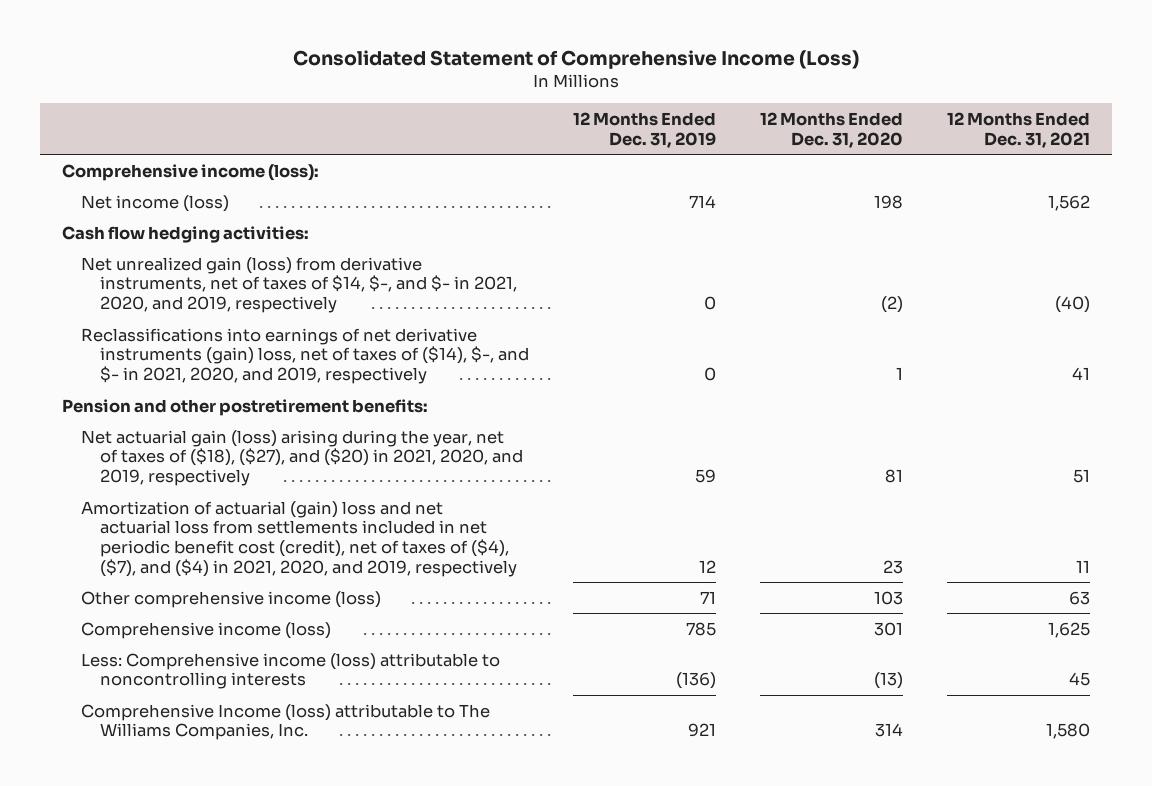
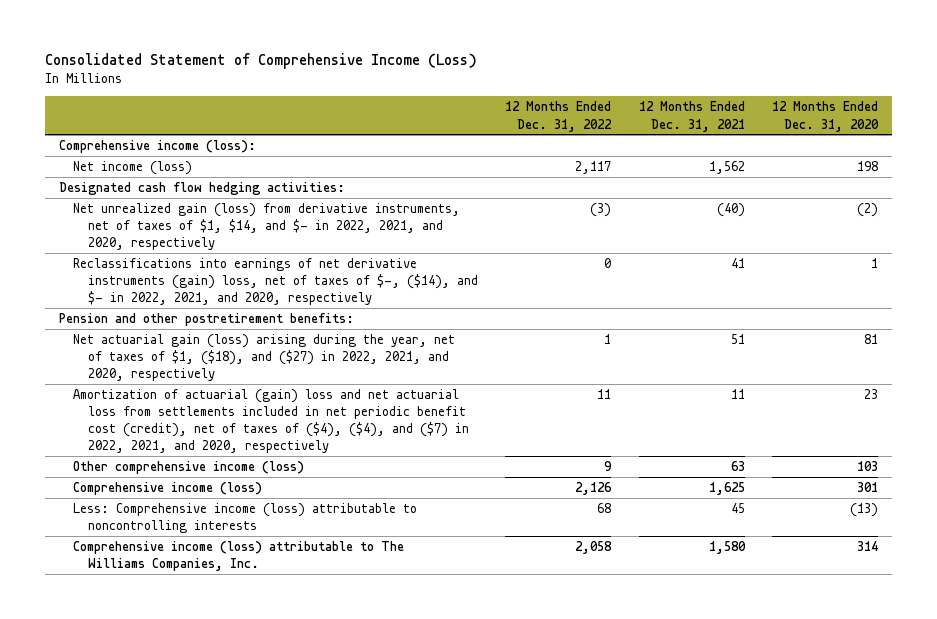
- | 12 Months Ended Dec. 31, 2019 | 12 Months Ended Dec. 31, 2020 | 12 Months Ended Dec. 31, 2021
+ | 12 Months Ended Dec. 31, 2022 | 12 Months Ended Dec. 31, 2021 | 12 Months Ended Dec. 31, 2020
- Cash flow hedging activities:
- Net unrealized gain (loss) from derivative instruments, net of taxes of $14, $-, and $- in 2021, 2020, and 2019, respectively | 0 | (2) | (40)
- Reclassifications into earnings of net derivative instruments (gain) loss, net of taxes of ($14), $-, and $- in 2021, 2020, and 2019, respectively | 0 | 1 | 41
+ Designated cash flow hedging activities:
+ Net unrealized gain (loss) from derivative instruments, net of taxes of $1, $14, and $- in 2022, 2021, and 2020, respectively | (3) | (40) | (2)
+ Reclassifications into earnings of net derivative instruments (gain) loss, net of taxes of $-, ($14), and $- in 2022, 2021, and 2020, respectively | 0 | 41 | 1
- Net actuarial gain (loss) arising during the year, net of taxes of ($18), ($27), and ($20) in 2021, 2020, and 2019, respectively | 59 | 81 | 51
- Amortization of actuarial (gain) loss and net actuarial loss from settlements included in net periodic benefit cost (credit), net of taxes of ($4), ($7), and ($4) in 2021, 2020, and 2019, respectively | 12 | 23 | 11
+ Net actuarial gain (loss) arising during the year, net of taxes of $1, ($18), and ($27) in 2022, 2021, and 2020, respectively | 1 | 51 | 81
+ Amortization of actuarial (gain) loss and net actuarial loss from settlements included in net periodic benefit cost (credit), net of taxes of ($4), ($4), and ($7) in 2022, 2021, and 2020, respectively | 11 | 11 | 23
- Comprehensive Income (loss) attributable to The Williams Companies, Inc. | 921 | 314 | 1,580
+ Comprehensive income (loss) attributable to The Williams Companies, Inc. | 2,058 | 1,580 | 314

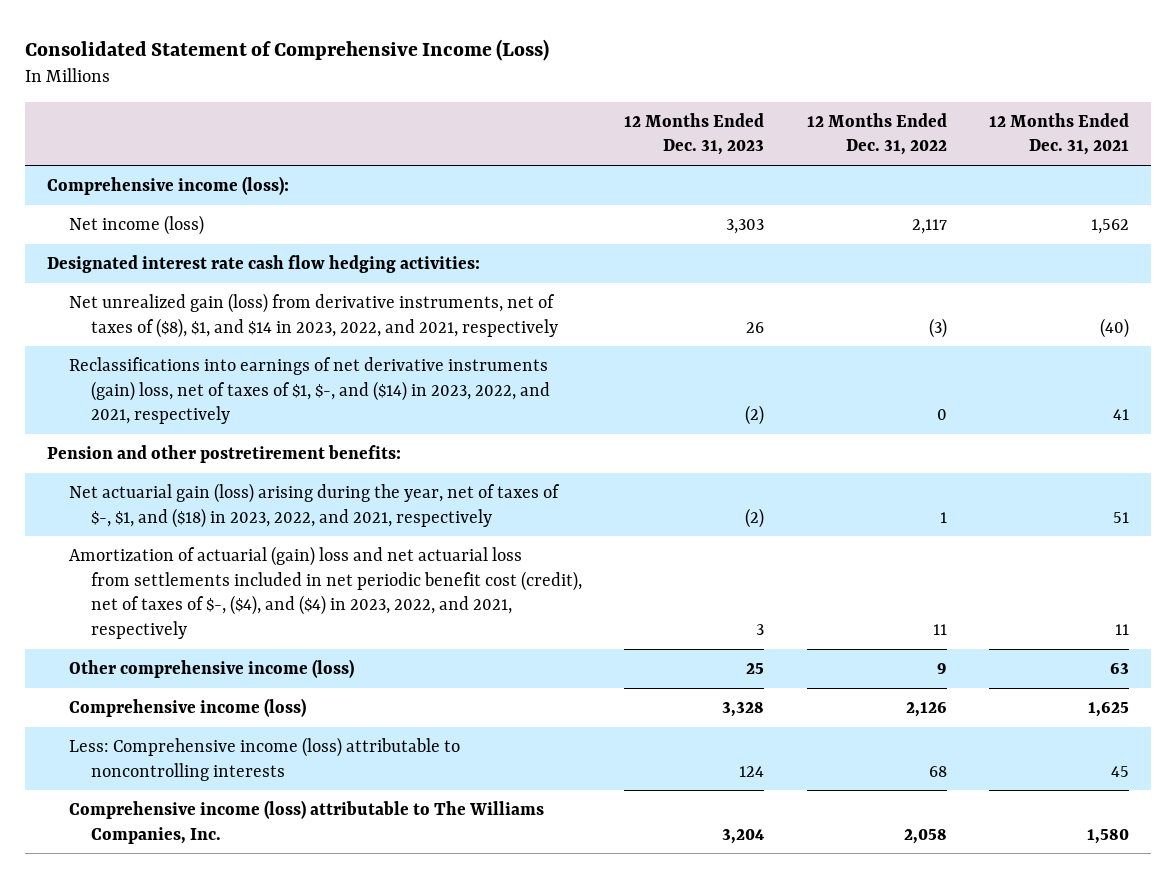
- | 12 Months Ended Dec. 31, 2022 | 12 Months Ended Dec. 31, 2021 | 12 Months Ended Dec. 31, 2020
+ | 12 Months Ended Dec. 31, 2023 | 12 Months Ended Dec. 31, 2022 | 12 Months Ended Dec. 31, 2021
- Designated cash flow hedging activities:
- Net unrealized gain (loss) from derivative instruments, net of taxes of $1, $14, and $- in 2022, 2021, and 2020, respectively | (3) | (40) | (2)
- Reclassifications into earnings of net derivative instruments (gain) loss, net of taxes of $-, ($14), and $- in 2022, 2021, and 2020, respectively | 0 | 41 | 1
+ Designated interest rate cash flow hedging activities:
+ Net unrealized gain (loss) from derivative instruments, net of taxes of ($8), $1, and $14 in 2023, 2022, and 2021, respectively | 26 | (3) | (40)
+ Reclassifications into earnings of net derivative instruments (gain) loss, net of taxes of $1, $-, and ($14) in 2023, 2022, and 2021, respectively | (2) | 0 | 41
- Net actuarial gain (loss) arising during the year, net of taxes of $1, ($18), and ($27) in 2022, 2021, and 2020, respectively | 1 | 51 | 81
- Amortization of actuarial (gain) loss and net actuarial loss from settlements included in net periodic benefit cost (credit), net of taxes of ($4), ($4), and ($7) in 2022, 2021, and 2020, respectively | 11 | 11 | 23
+ Net actuarial gain (loss) arising during the year, net of taxes of $-, $1, and ($18) in 2023, 2022, and 2021, respectively | (2) | 1 | 51
+ Amortization of actuarial (gain) loss and net actuarial loss from settlements included in net periodic benefit cost (credit), net of taxes of $-, ($4), and ($4) in 2023, 2022, and 2021, respectively | 3 | 11 | 11

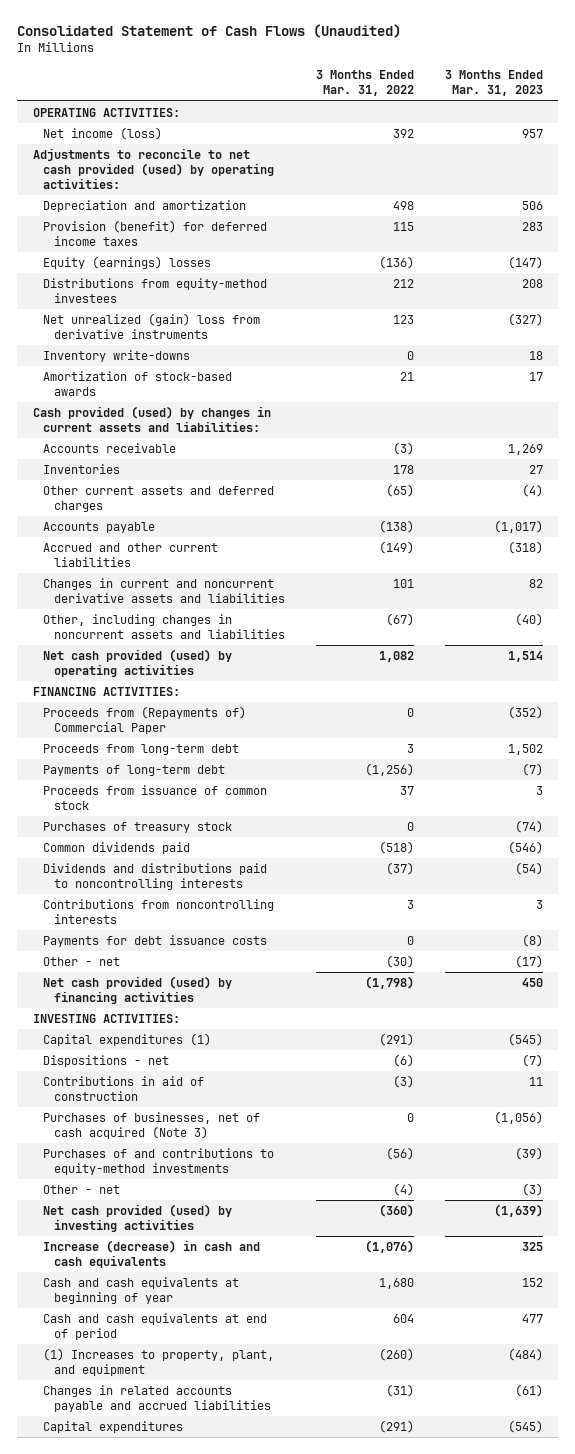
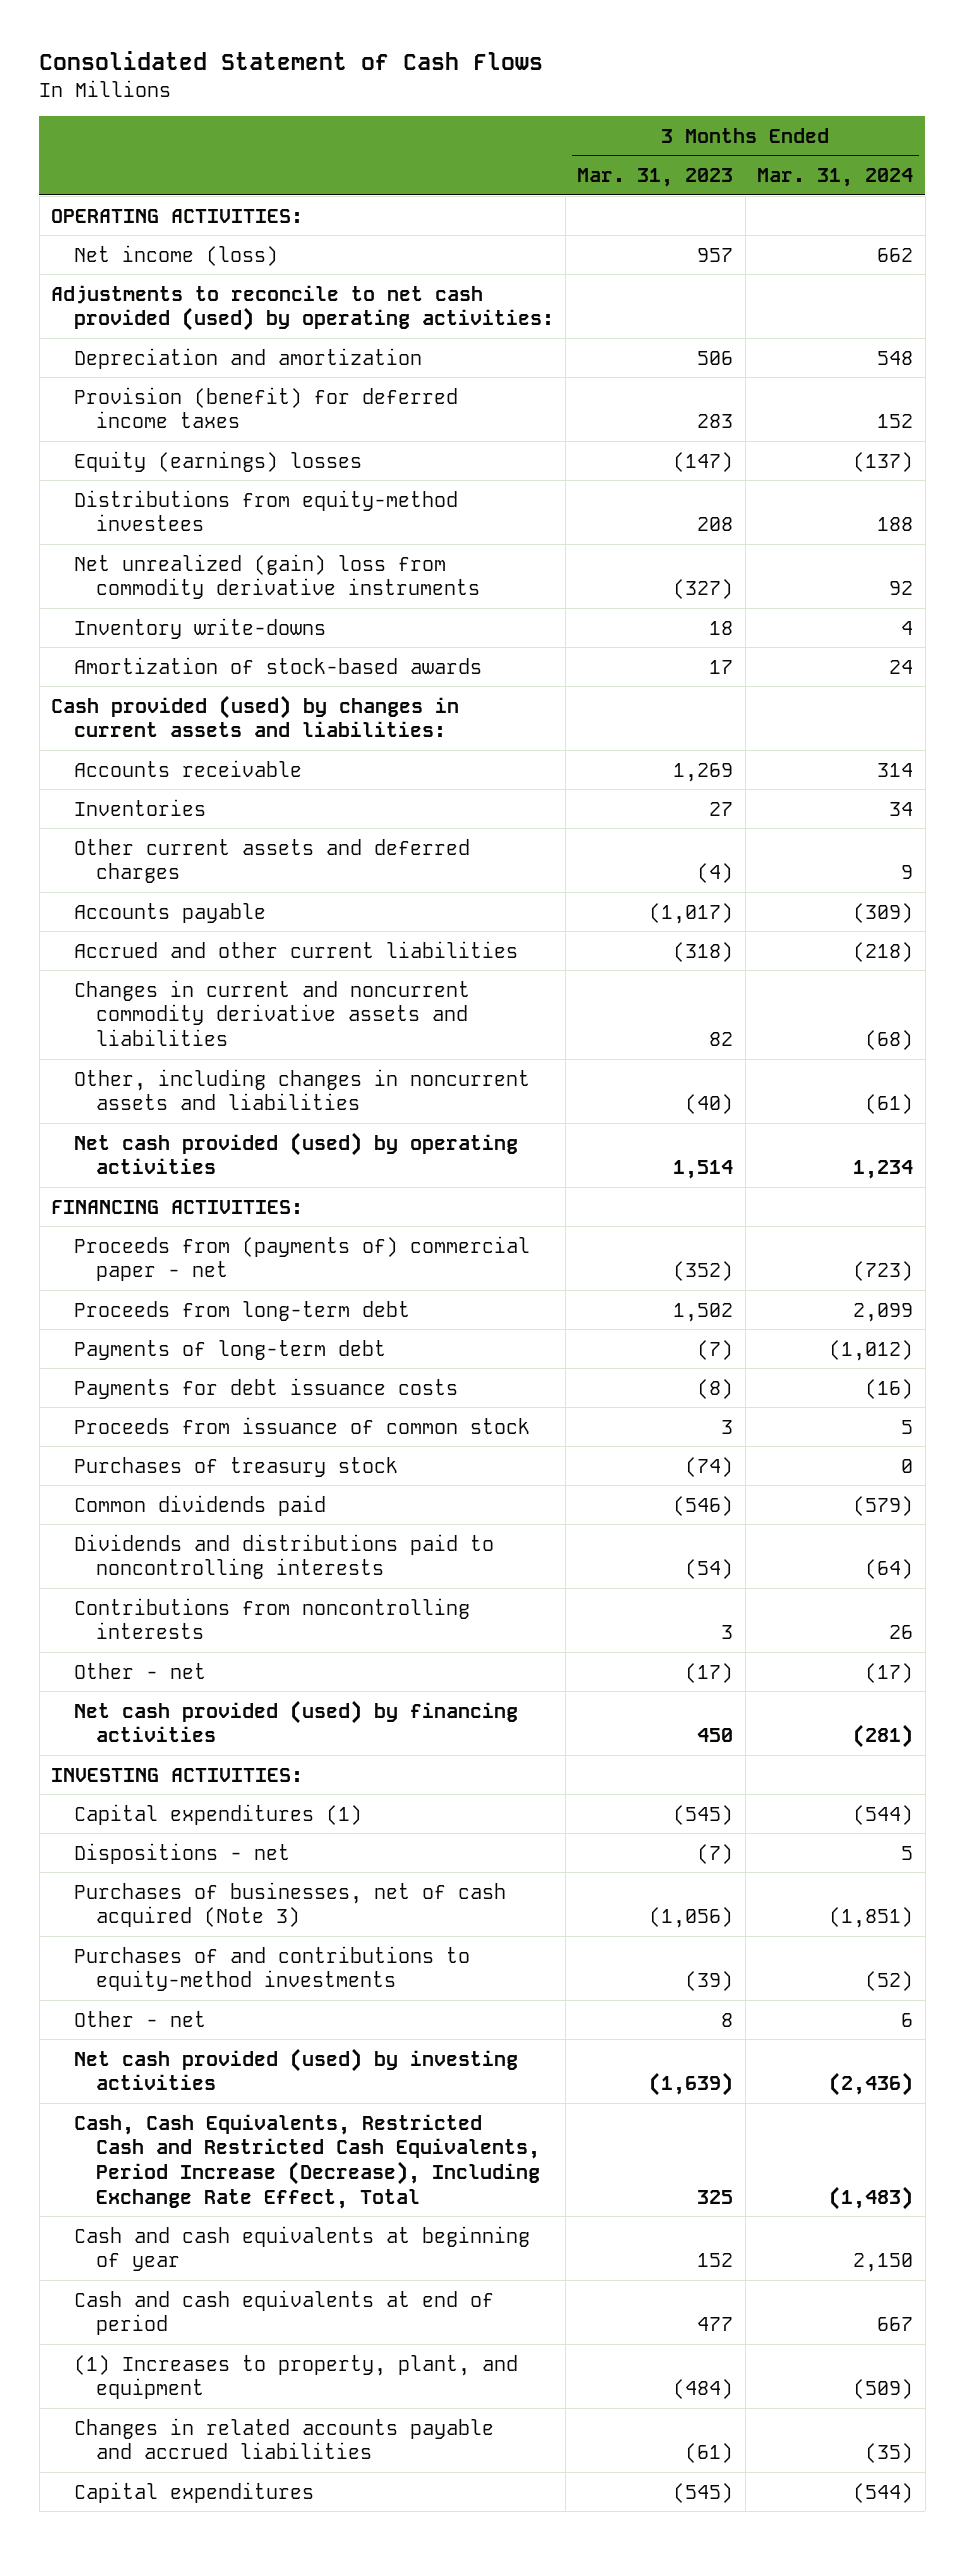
- Consolidated Statement of Cash Flows (Unaudited)
+ Consolidated Statement of Cash Flows
- | 3 Months Ended Mar. 31, 2022 | 3 Months Ended Mar. 31, 2023
+ | 3 Months Ended Mar. 31, 2023 | 3 Months Ended Mar. 31, 2024
- Net unrealized (gain) loss from derivative instruments | 123 | (327)
+ Net unrealized (gain) loss from commodity derivative instruments | (327) | 92
- Changes in current and noncurrent derivative assets and liabilities | 101 | 82
+ Changes in current and noncurrent commodity derivative assets and liabilities | 82 | (68)
- Proceeds from (Repayments of) Commercial Paper | 0 | (352)
+ Proceeds from (payments of) commercial paper - net | (352) | (723)
moved up: Payments for debt issuance costs | (8) | (16)
- Contributions in aid of construction | (3) | 11
- Other - net | (4) | (3)
+ Other - net | 8 | 6
- Increase (decrease) in cash and cash equivalents | (1,076) | 325
+ Cash, Cash Equivalents, Restricted Cash and Restricted Cash Equivalents, Period Increase (Decrease), Including Exchange Rate Effect, Total | 325 | (1,483)

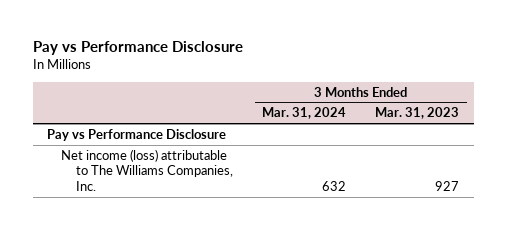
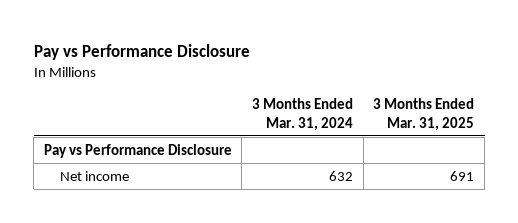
- | 3 Months Ended Mar. 31, 2024 | 3 Months Ended Mar. 31, 2023
+ | 3 Months Ended Mar. 31, 2024 | 3 Months Ended Mar. 31, 2025
- Net income (loss) attributable to The Williams Companies, Inc. | 632 | 927
+ Net income | 632 | 691

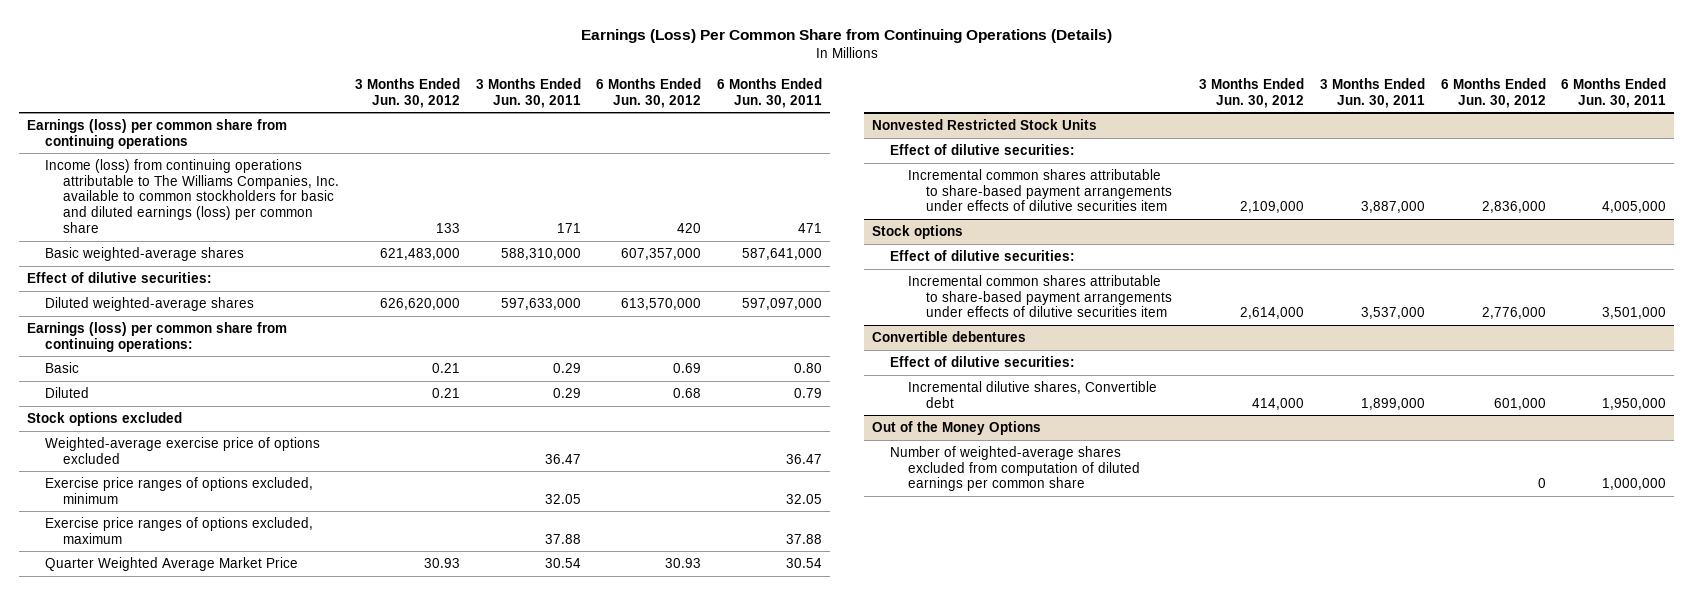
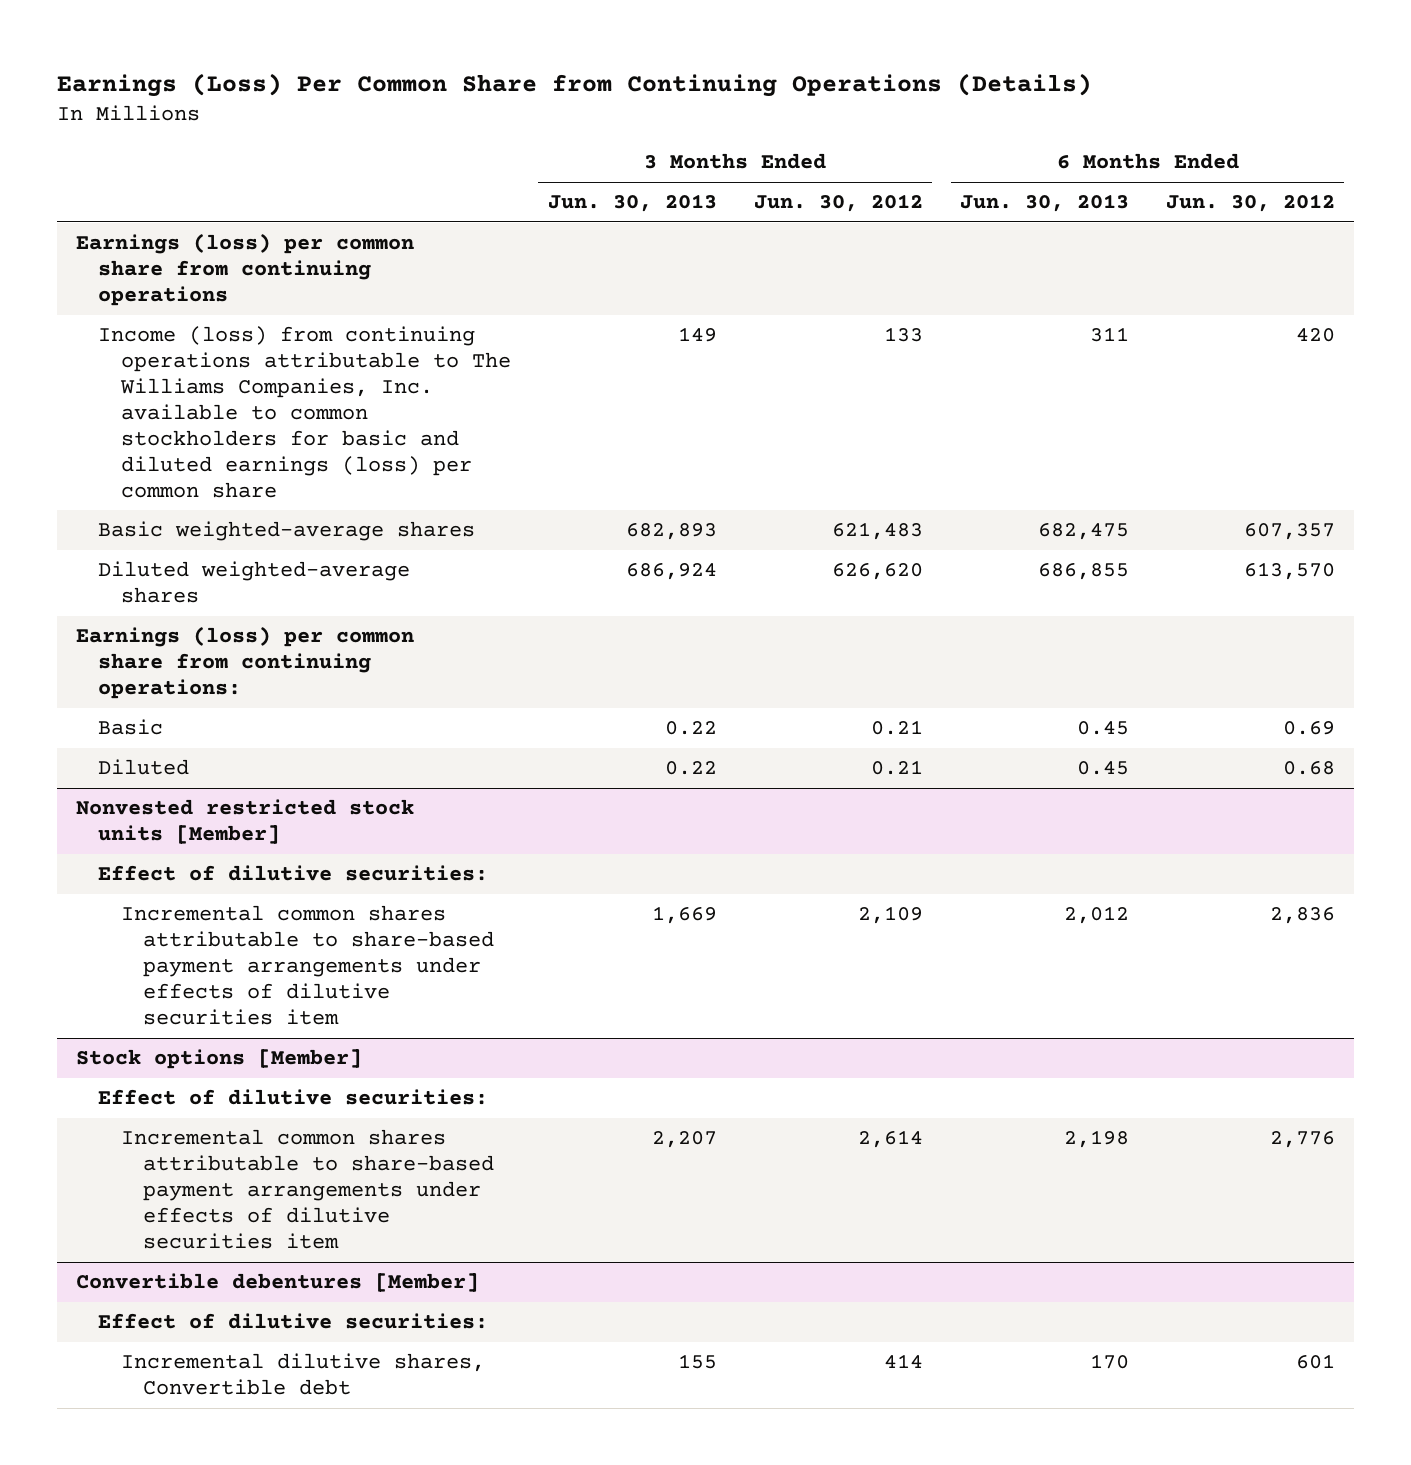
- | 3 Months Ended Jun. 30, 2012 | 3 Months Ended Jun. 30, 2011 | 6 Months Ended Jun. 30, 2012 | 6 Months Ended Jun. 30, 2011
+ | 3 Months Ended Jun. 30, 2013 | 3 Months Ended Jun. 30, 2012 | 6 Months Ended Jun. 30, 2013 | 6 Months Ended Jun. 30, 2012
- Basic weighted-average shares | 621,483,000 | 588,310,000 | 607,357,000 | 587,641,000
- Effect of dilutive securities:
- Diluted weighted-average shares | 626,620,000 | 597,633,000 | 613,570,000 | 597,097,000
+ Basic weighted-average shares | 682,893 | 621,483 | 682,475 | 607,357
+ Diluted weighted-average shares | 686,924 | 626,620 | 686,855 | 613,570
- Stock options excluded
- Weighted-average exercise price of options excluded | | 36.47 | | 36.47
- Exercise price ranges of options excluded, minimum | | 32.05 | | 32.05
- Exercise price ranges of options excluded, maximum | | 37.88 | | 37.88
- Quarter Weighted Average Market Price | 30.93 | 30.54 | 30.93 | 30.54
- Nonvested Restricted Stock Units
+ Nonvested restricted stock units [Member]
- Incremental common shares attributable to share-based payment arrangements under effects of dilutive securities item | 2,109,000 | 3,887,000 | 2,836,000 | 4,005,000
- Stock options
+ Incremental common shares attributable to share-based payment arrangements under effects of dilutive securities item | 1,669 | 2,109 | 2,012 | 2,836
+ Stock options [Member]
- Incremental common shares attributable to share-based payment arrangements under effects of dilutive securities item | 2,614,000 | 3,537,000 | 2,776,000 | 3,501,000
- Convertible debentures
+ Incremental common shares attributable to share-based payment arrangements under effects of dilutive securities item | 2,207 | 2,614 | 2,198 | 2,776
+ Convertible debentures [Member]
- Incremental dilutive shares, Convertible debt | 414,000 | 1,899,000 | 601,000 | 1,950,000
- Out of the Money Options
- Number of weighted-average shares excluded from computation of diluted earnings per common share | | | 0 | 1,000,000
+ Incremental dilutive shares, Convertible debt | 155 | 414 | 170 | 601

